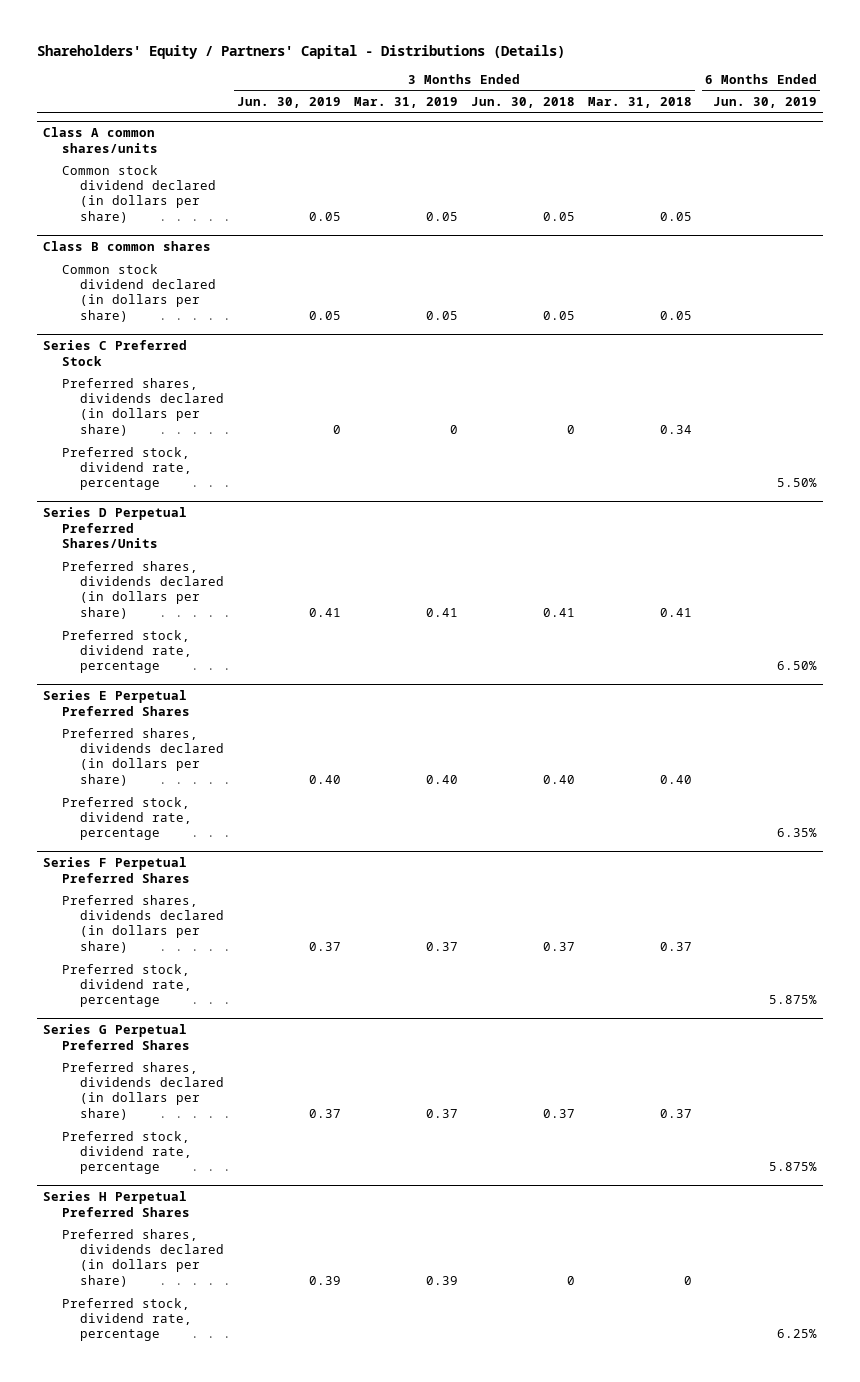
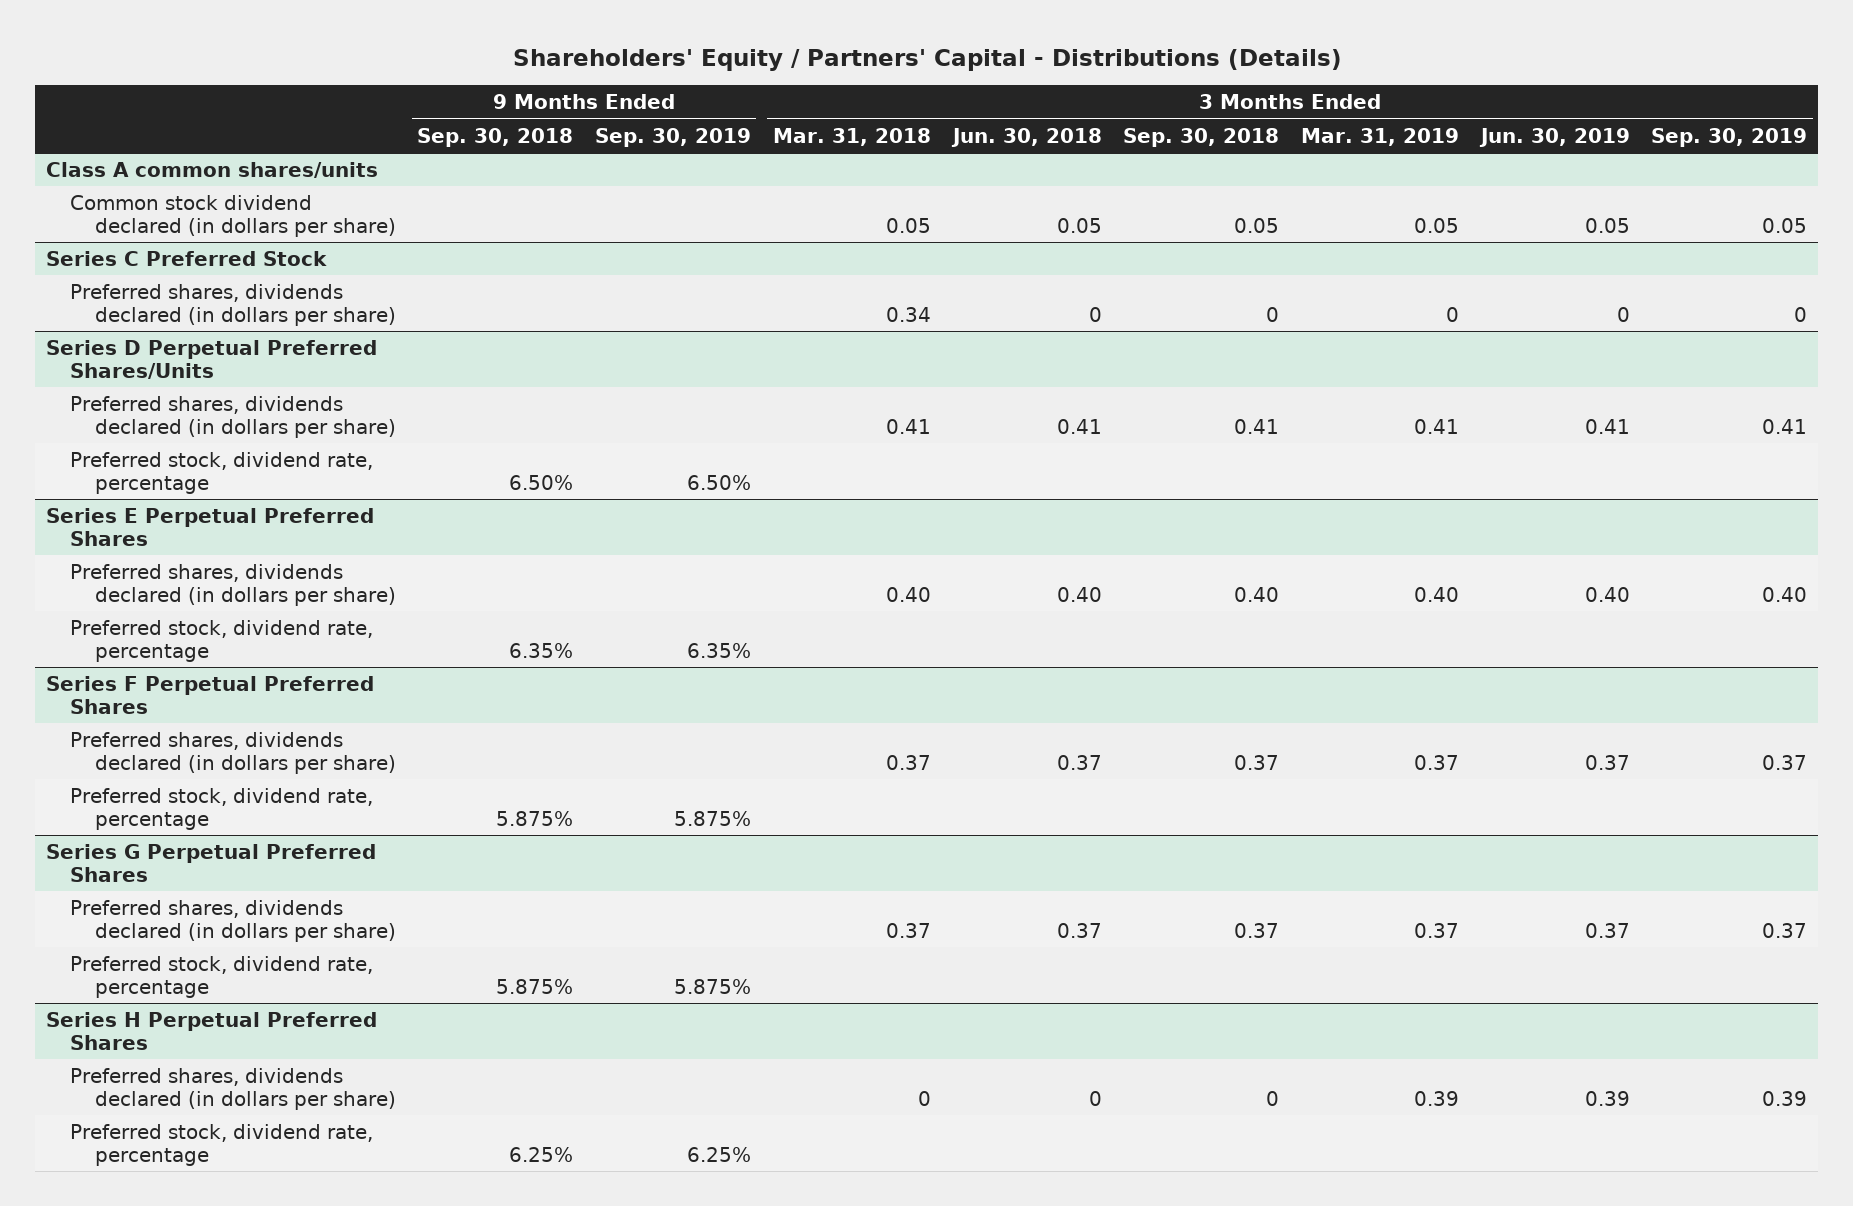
- | 3 Months Ended Jun. 30, 2019 | 3 Months Ended Mar. 31, 2019 | 3 Months Ended Jun. 30, 2018 | 3 Months Ended Mar. 31, 2018 | 6 Months Ended Jun. 30, 2019
+ | 9 Months Ended Sep. 30, 2018 | 9 Months Ended Sep. 30, 2019 | 3 Months Ended Mar. 31, 2018 | 3 Months Ended Jun. 30, 2018 | 3 Months Ended Sep. 30, 2018 | 3 Months Ended Mar. 31, 2019 | 3 Months Ended Jun. 30, 2019 | 3 Months Ended Sep. 30, 2019
- Class B common shares
- Common stock dividend declared (in dollars per share) | 0.05 | 0.05 | 0.05 | 0.05 |
@ Series C Preferred Stock
- Preferred stock, dividend rate, percentage | | | | | 5.50%

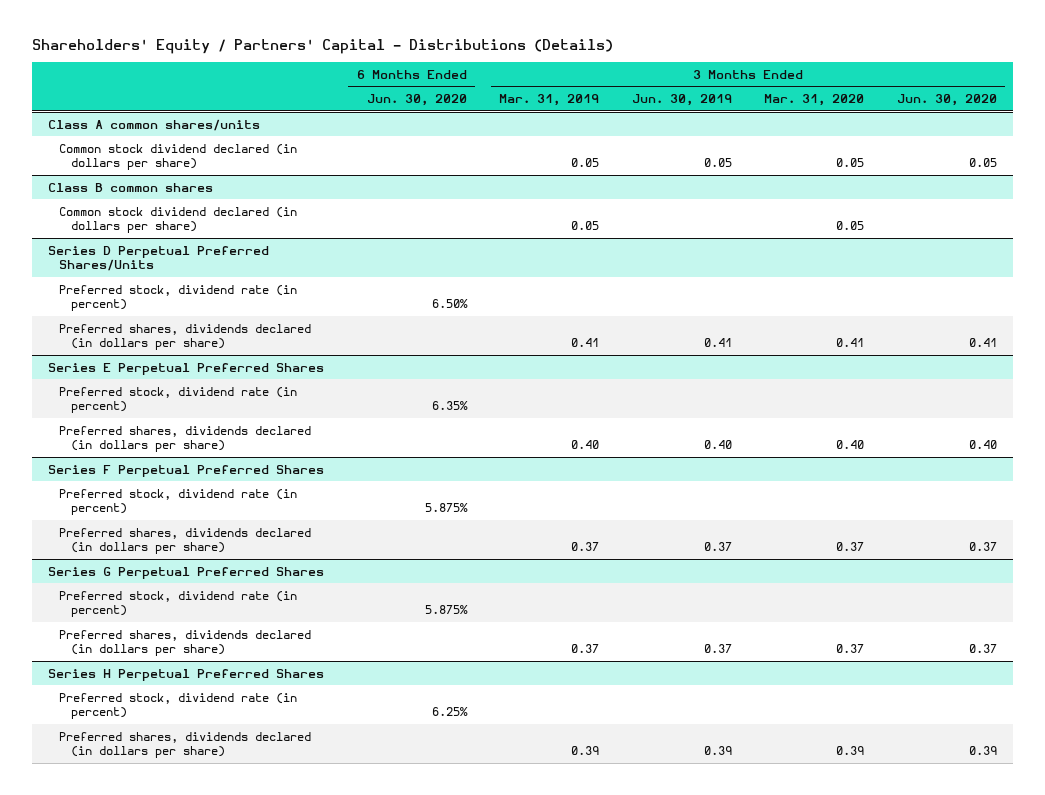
- | 9 Months Ended Sep. 30, 2018 | 9 Months Ended Sep. 30, 2019 | 3 Months Ended Mar. 31, 2018 | 3 Months Ended Jun. 30, 2018 | 3 Months Ended Sep. 30, 2018 | 3 Months Ended Mar. 31, 2019 | 3 Months Ended Jun. 30, 2019 | 3 Months Ended Sep. 30, 2019
+ | 6 Months Ended Jun. 30, 2020 | 3 Months Ended Mar. 31, 2019 | 3 Months Ended Jun. 30, 2019 | 3 Months Ended Mar. 31, 2020 | 3 Months Ended Jun. 30, 2020
- Series C Preferred Stock
- Preferred shares, dividends declared (in dollars per share) | | | 0.34 | 0 | 0 | 0 | 0 | 0
+ Class B common shares
+ Common stock dividend declared (in dollars per share) | | 0.05 | | 0.05 |
@ Series D Perpetual Preferred Shares/Units
+ Preferred stock, dividend rate (in percent) | 6.50% | | | |
- Preferred stock, dividend rate, percentage | 6.50% | 6.50% | | | | | |
@ Series E Perpetual Preferred Shares
+ Preferred stock, dividend rate (in percent) | 6.35% | | | |
- Preferred stock, dividend rate, percentage | 6.35% | 6.35% | | | | | |
@ Series F Perpetual Preferred Shares
+ Preferred stock, dividend rate (in percent) | 5.875% | | | |
- Preferred stock, dividend rate, percentage | 5.875% | 5.875% | | | | | |
@ Series G Perpetual Preferred Shares
+ Preferred stock, dividend rate (in percent) | 5.875% | | | |
- Preferred stock, dividend rate, percentage | 5.875% | 5.875% | | | | | |
@ Series H Perpetual Preferred Shares
+ Preferred stock, dividend rate (in percent) | 6.25% | | | |
- Preferred stock, dividend rate, percentage | 6.25% | 6.25% | | | | | |

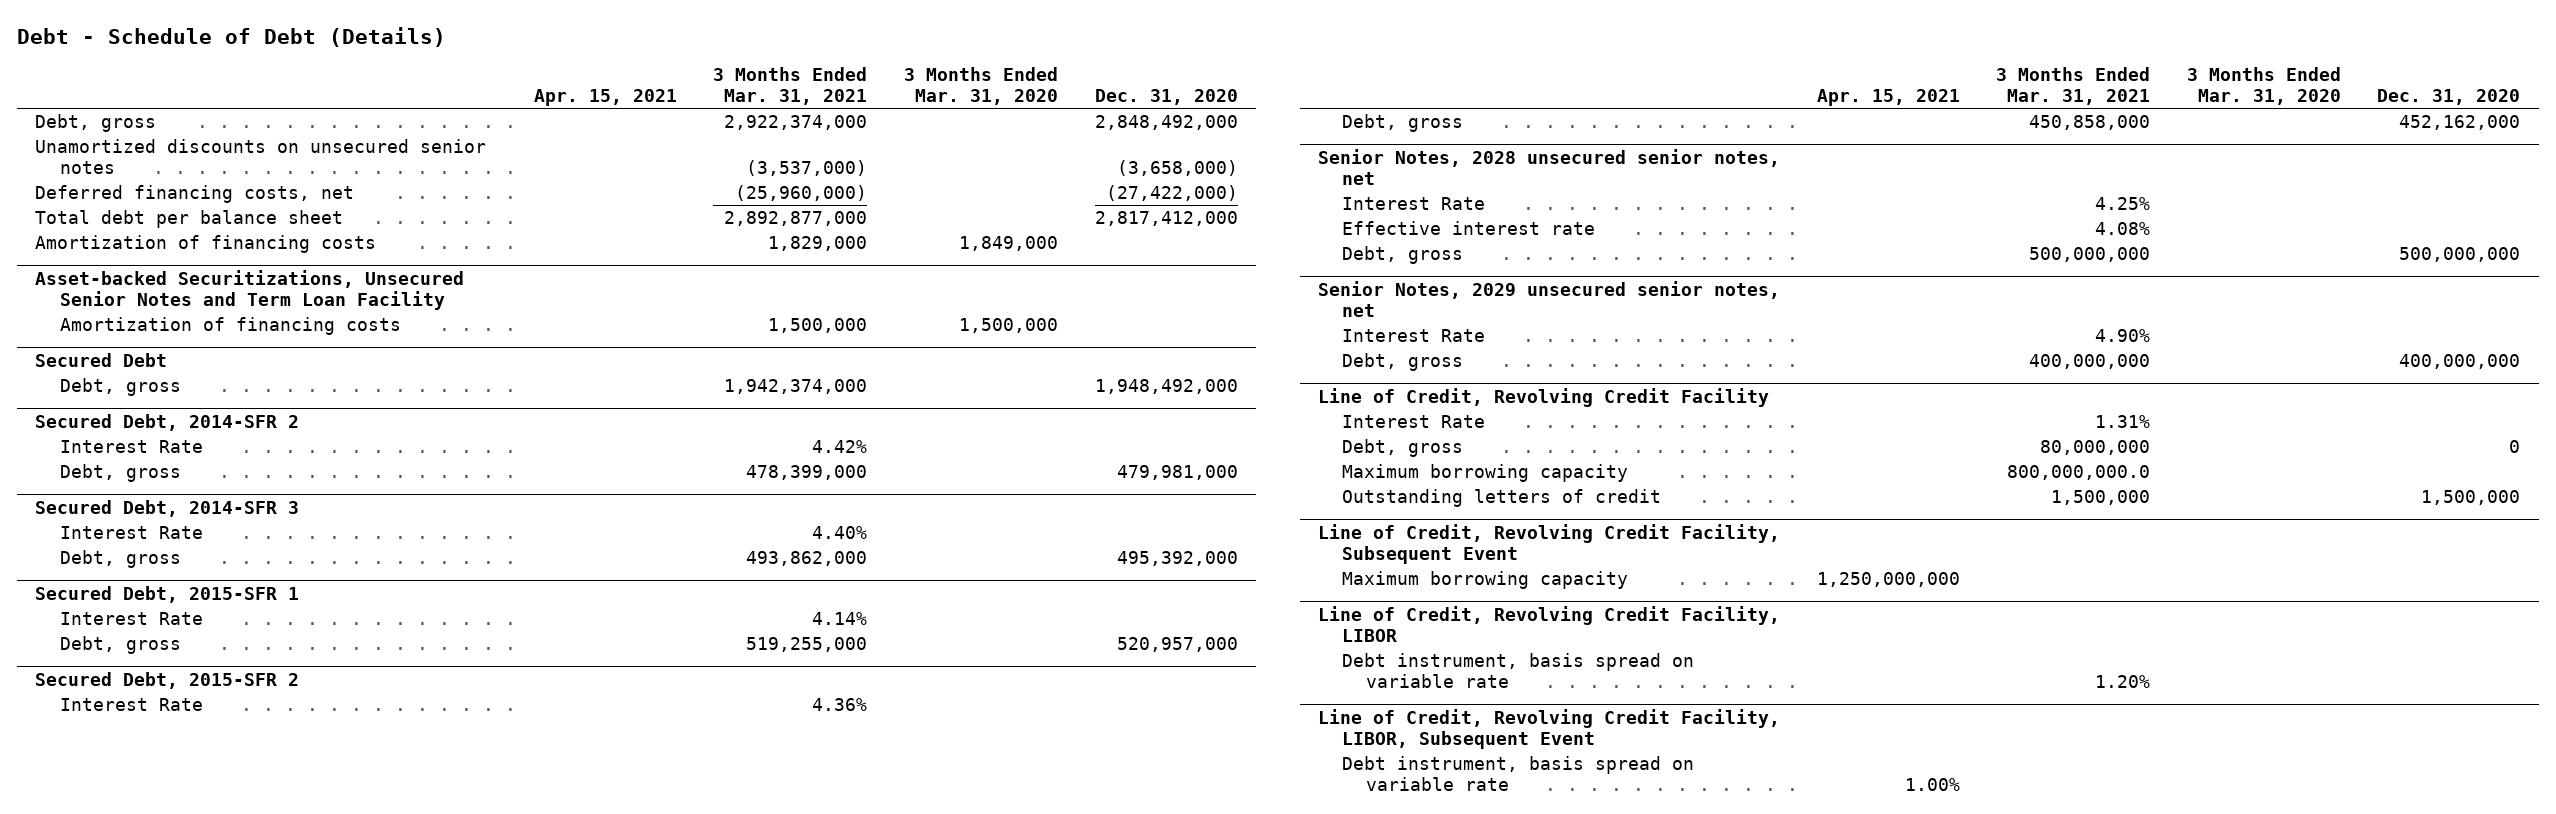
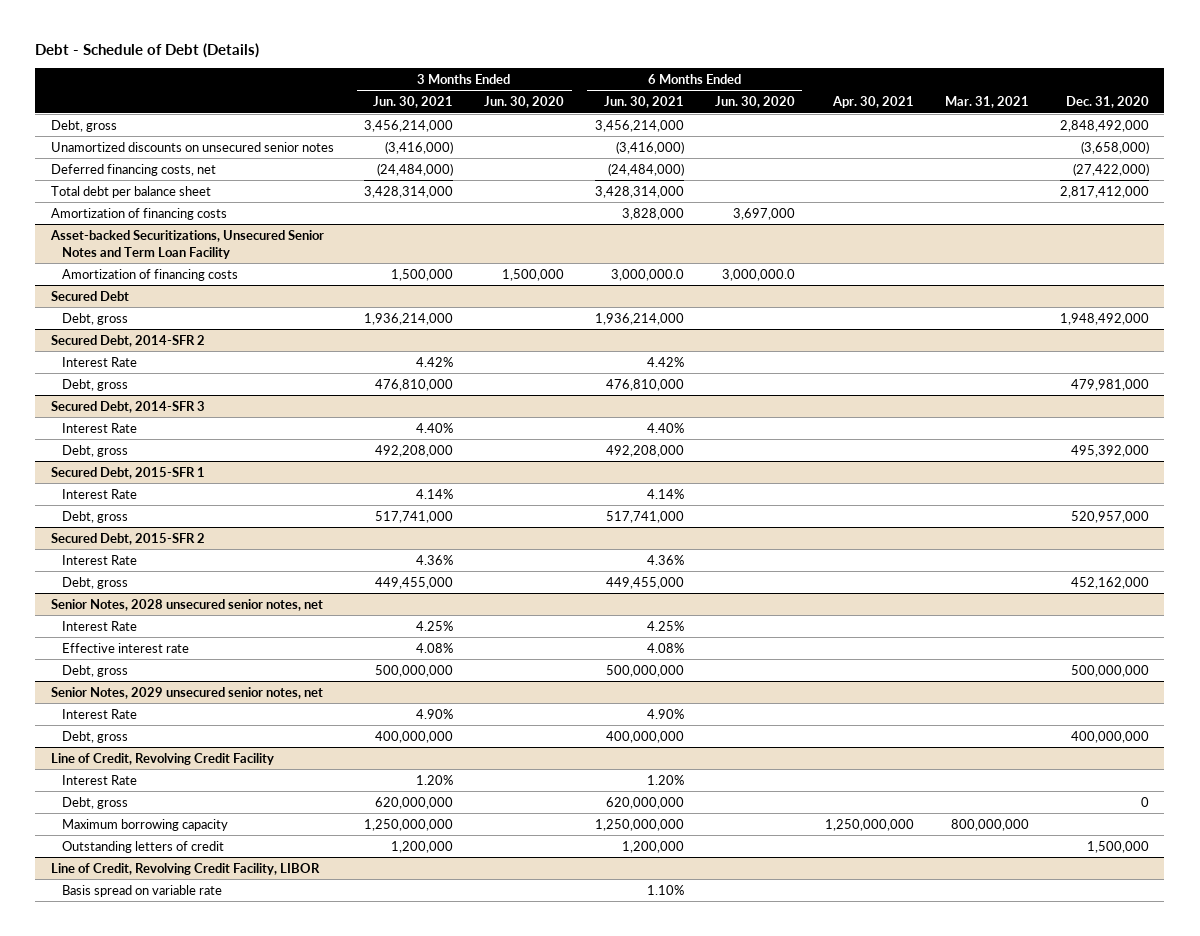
- | Apr. 15, 2021 | 3 Months Ended Mar. 31, 2021 | 3 Months Ended Mar. 31, 2020 | Dec. 31, 2020
+ | 3 Months Ended Jun. 30, 2021 | 3 Months Ended Jun. 30, 2020 | 6 Months Ended Jun. 30, 2021 | 6 Months Ended Jun. 30, 2020 | Apr. 30, 2021 | Mar. 31, 2021 | Dec. 31, 2020
- Line of Credit, Revolving Credit Facility, Subsequent Event
- Maximum borrowing capacity | 1,250,000,000 | | |
@ Line of Credit, Revolving Credit Facility, LIBOR
- Debt instrument, basis spread on variable rate | | 1.20% | |
- Line of Credit, Revolving Credit Facility, LIBOR, Subsequent Event
- Debt instrument, basis spread on variable rate | 1.00% | | |
@ Line of Credit, Revolving Credit Facility, LIBOR
+ Basis spread on variable rate | | | 1.10% | | | |

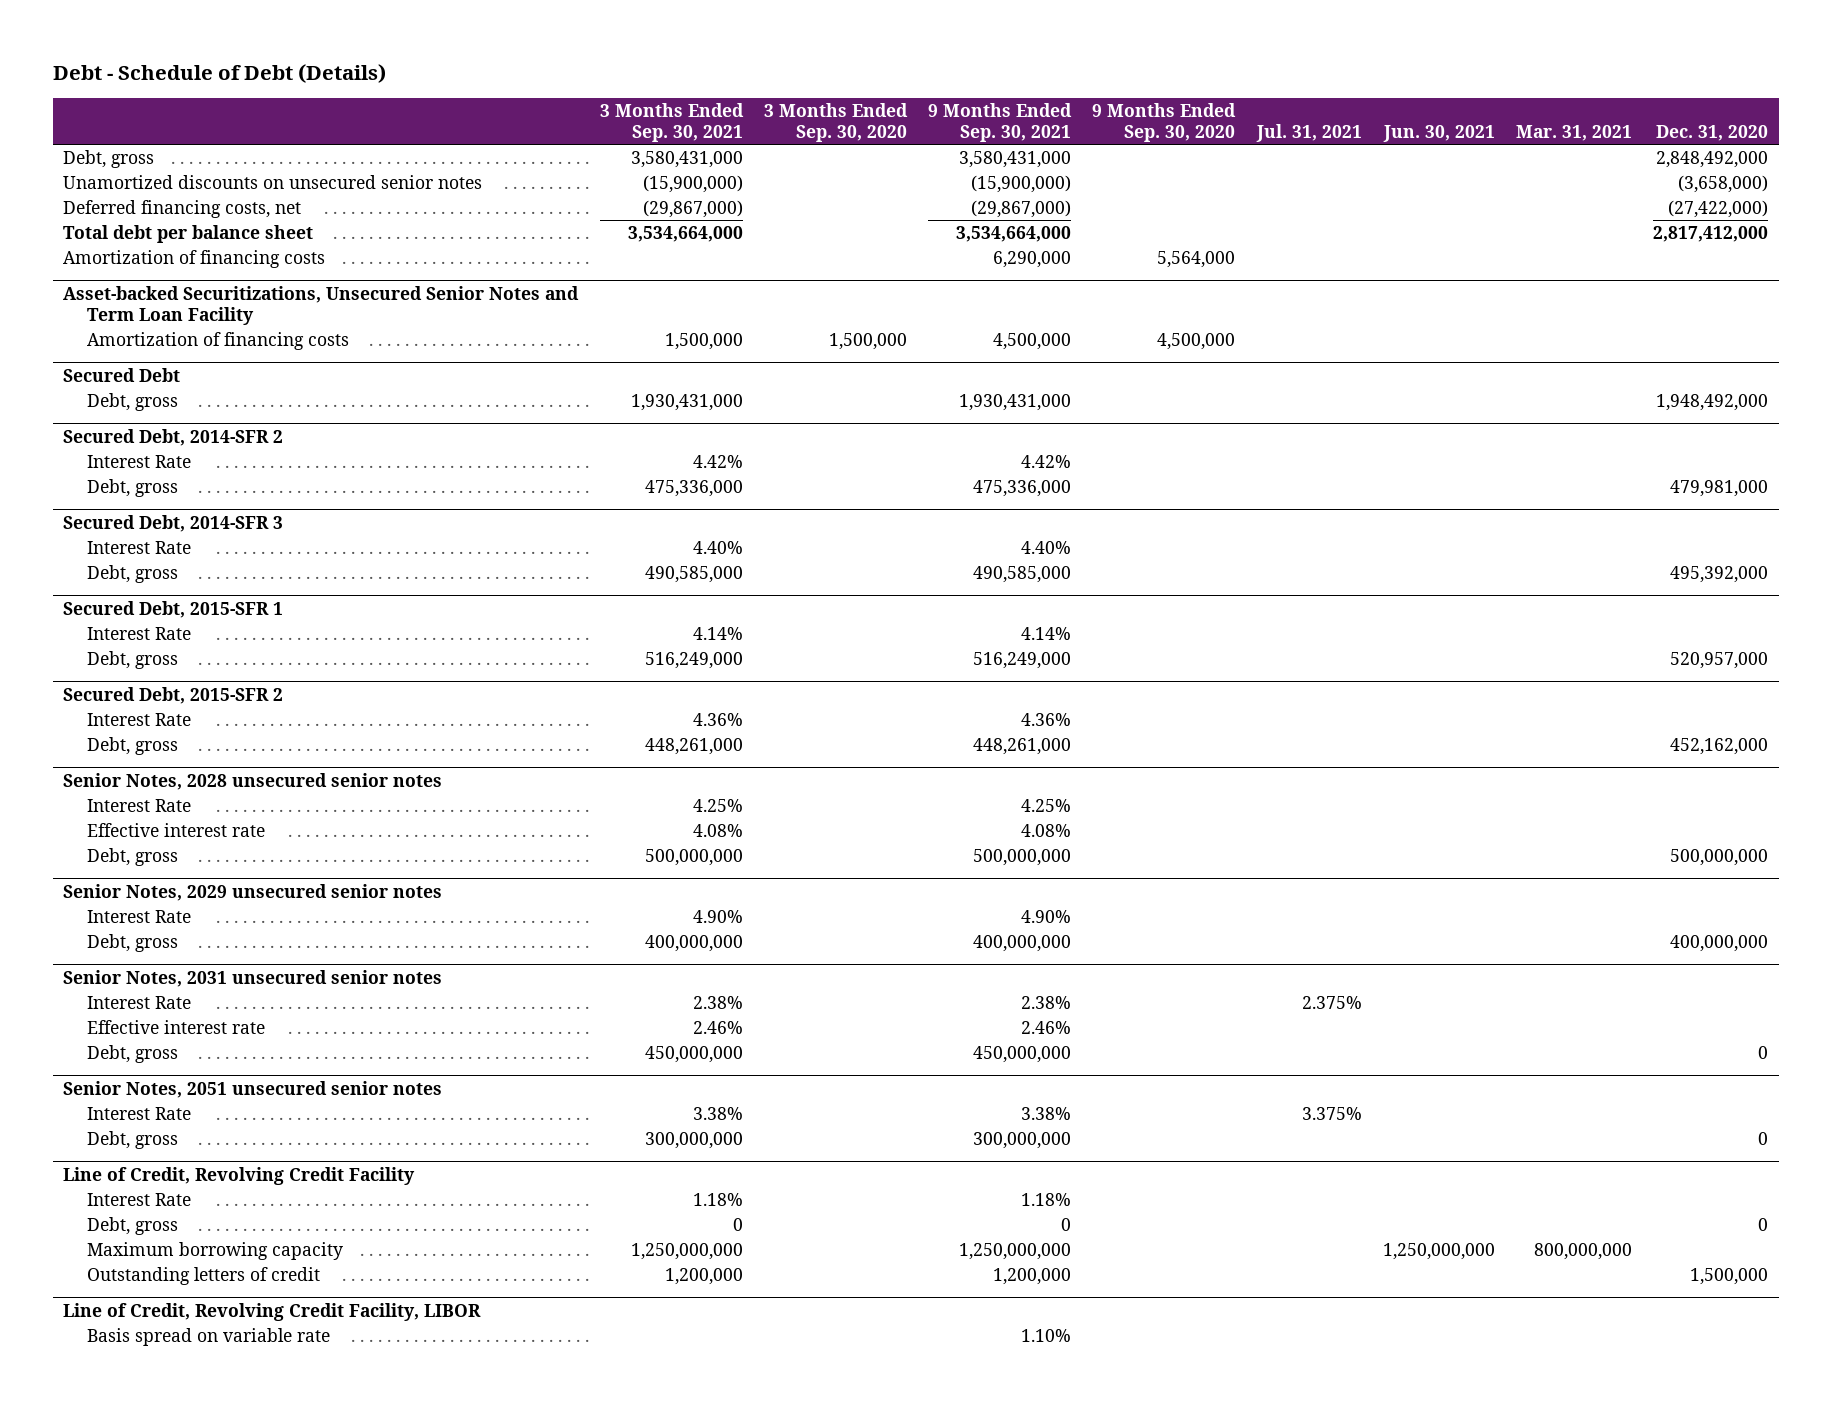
- | 3 Months Ended Jun. 30, 2021 | 3 Months Ended Jun. 30, 2020 | 6 Months Ended Jun. 30, 2021 | 6 Months Ended Jun. 30, 2020 | Apr. 30, 2021 | Mar. 31, 2021 | Dec. 31, 2020
+ | 3 Months Ended Sep. 30, 2021 | 3 Months Ended Sep. 30, 2020 | 9 Months Ended Sep. 30, 2021 | 9 Months Ended Sep. 30, 2020 | Jul. 31, 2021 | Jun. 30, 2021 | Mar. 31, 2021 | Dec. 31, 2020
- Senior Notes, 2028 unsecured senior notes, net
+ Senior Notes, 2028 unsecured senior notes
- Senior Notes, 2029 unsecured senior notes, net
+ Senior Notes, 2029 unsecured senior notes
+ Senior Notes, 2031 unsecured senior notes
+ Interest Rate | 2.38% | | 2.38% | | 2.375% | | |
+ Effective interest rate | 2.46% | | 2.46% | | | | |
+ Debt, gross | 450,000,000 | | 450,000,000 | | | | | 0
+ Senior Notes, 2051 unsecured senior notes
+ Interest Rate | 3.38% | | 3.38% | | 3.375% | | |
+ Debt, gross | 300,000,000 | | 300,000,000 | | | | | 0

